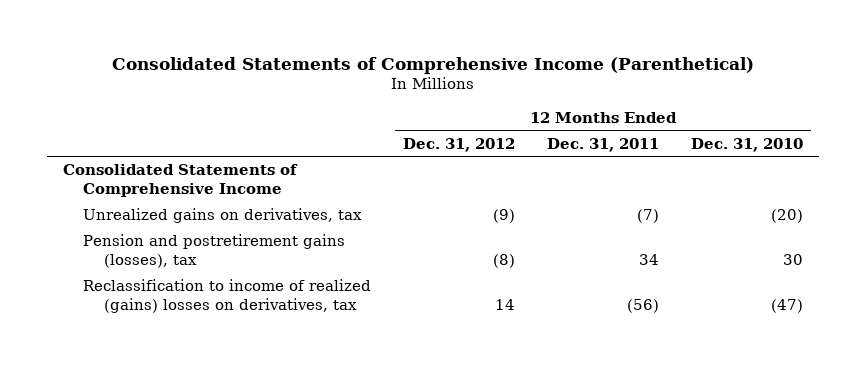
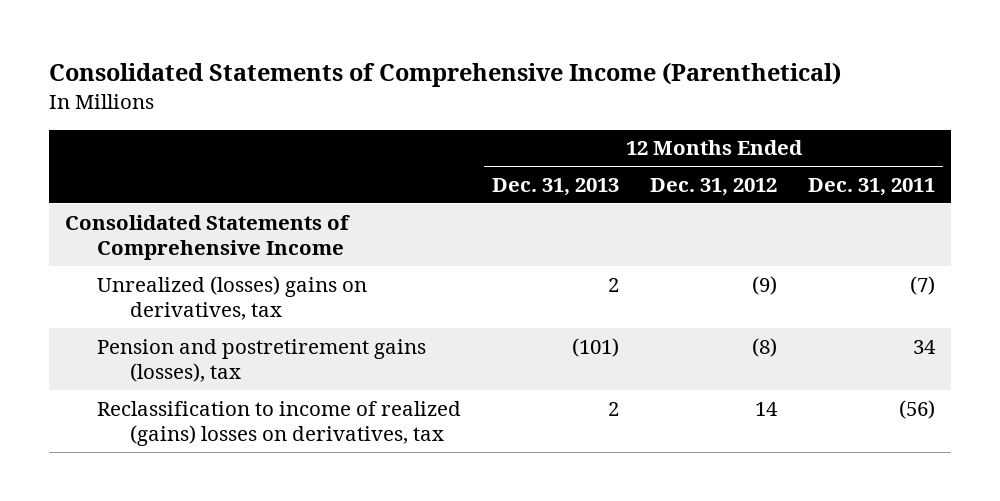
- | 12 Months Ended Dec. 31, 2012 | 12 Months Ended Dec. 31, 2011 | 12 Months Ended Dec. 31, 2010
+ | 12 Months Ended Dec. 31, 2013 | 12 Months Ended Dec. 31, 2012 | 12 Months Ended Dec. 31, 2011
- Unrealized gains on derivatives, tax | (9) | (7) | (20)
+ Unrealized (losses) gains on derivatives, tax | 2 | (9) | (7)

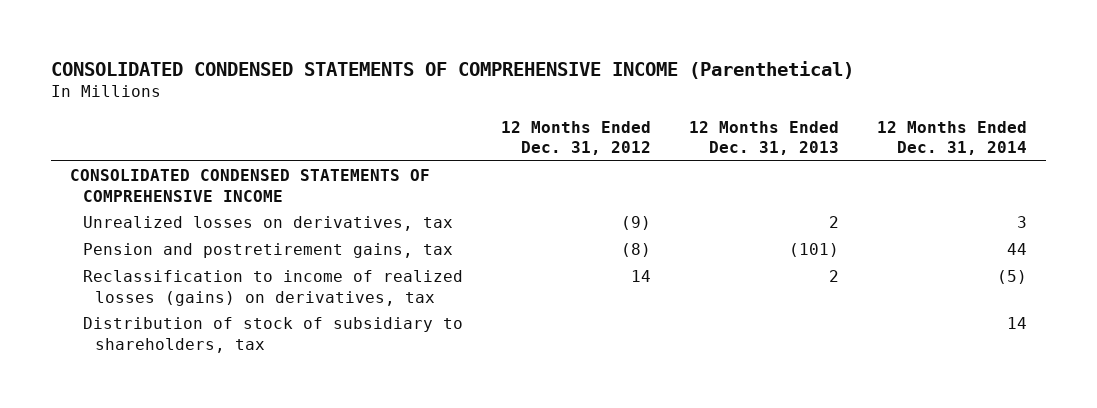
- Consolidated Statements of Comprehensive Income (Parenthetical)
+ CONSOLIDATED CONDENSED STATEMENTS OF COMPREHENSIVE INCOME (Parenthetical)
- | 12 Months Ended Dec. 31, 2013 | 12 Months Ended Dec. 31, 2012 | 12 Months Ended Dec. 31, 2011
+ | 12 Months Ended Dec. 31, 2012 | 12 Months Ended Dec. 31, 2013 | 12 Months Ended Dec. 31, 2014
- Consolidated Statements of Comprehensive Income
- Unrealized (losses) gains on derivatives, tax | 2 | (9) | (7)
- Pension and postretirement gains (losses), tax | (101) | (8) | 34
- Reclassification to income of realized (gains) losses on derivatives, tax | 2 | 14 | (56)
+ CONSOLIDATED CONDENSED STATEMENTS OF COMPREHENSIVE INCOME
+ Unrealized losses on derivatives, tax | (9) | 2 | 3
+ Pension and postretirement gains, tax | (8) | (101) | 44
+ Reclassification to income of realized losses (gains) on derivatives, tax | 14 | 2 | (5)
+ Distribution of stock of subsidiary to shareholders, tax | | | 14

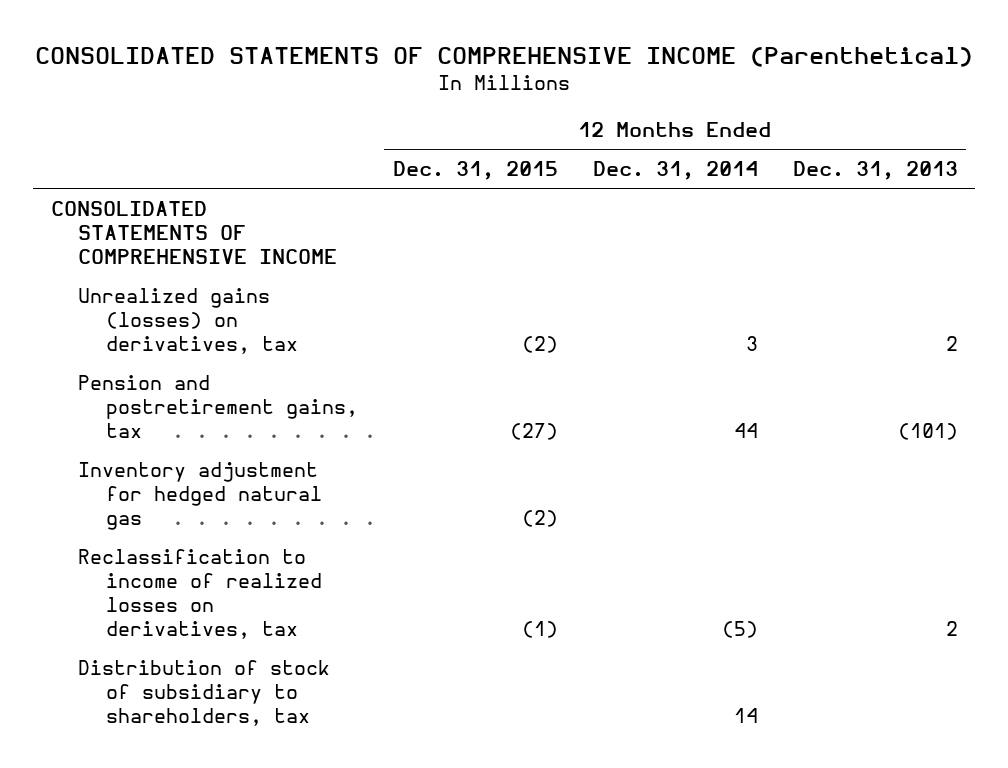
- CONSOLIDATED CONDENSED STATEMENTS OF COMPREHENSIVE INCOME (Parenthetical)
+ CONSOLIDATED STATEMENTS OF COMPREHENSIVE INCOME (Parenthetical)
- | 12 Months Ended Dec. 31, 2012 | 12 Months Ended Dec. 31, 2013 | 12 Months Ended Dec. 31, 2014
+ | 12 Months Ended Dec. 31, 2015 | 12 Months Ended Dec. 31, 2014 | 12 Months Ended Dec. 31, 2013
- CONSOLIDATED CONDENSED STATEMENTS OF COMPREHENSIVE INCOME
- Unrealized losses on derivatives, tax | (9) | 2 | 3
+ CONSOLIDATED STATEMENTS OF COMPREHENSIVE INCOME
+ Unrealized gains (losses) on derivatives, tax | (2) | 3 | 2
- Reclassification to income of realized losses (gains) on derivatives, tax | 14 | 2 | (5)
+ Inventory adjustment for hedged natural gas | (2) | |
+ Reclassification to income of realized losses on derivatives, tax | (1) | (5) | 2

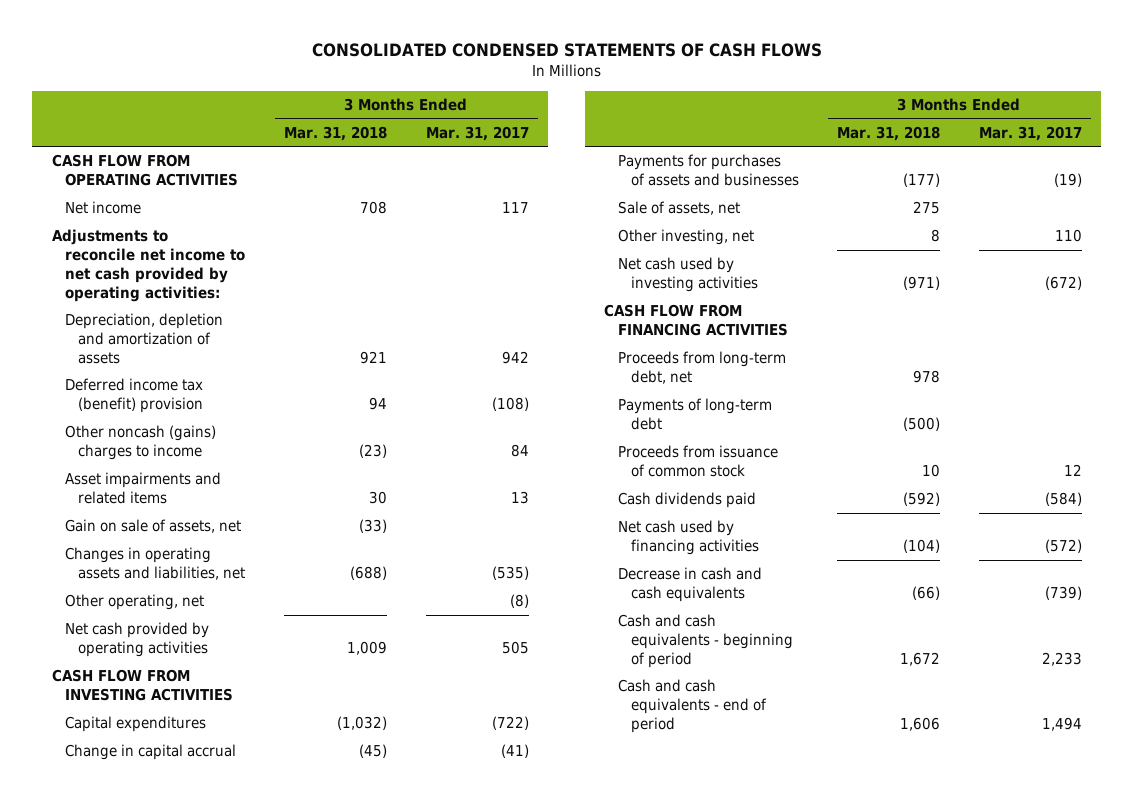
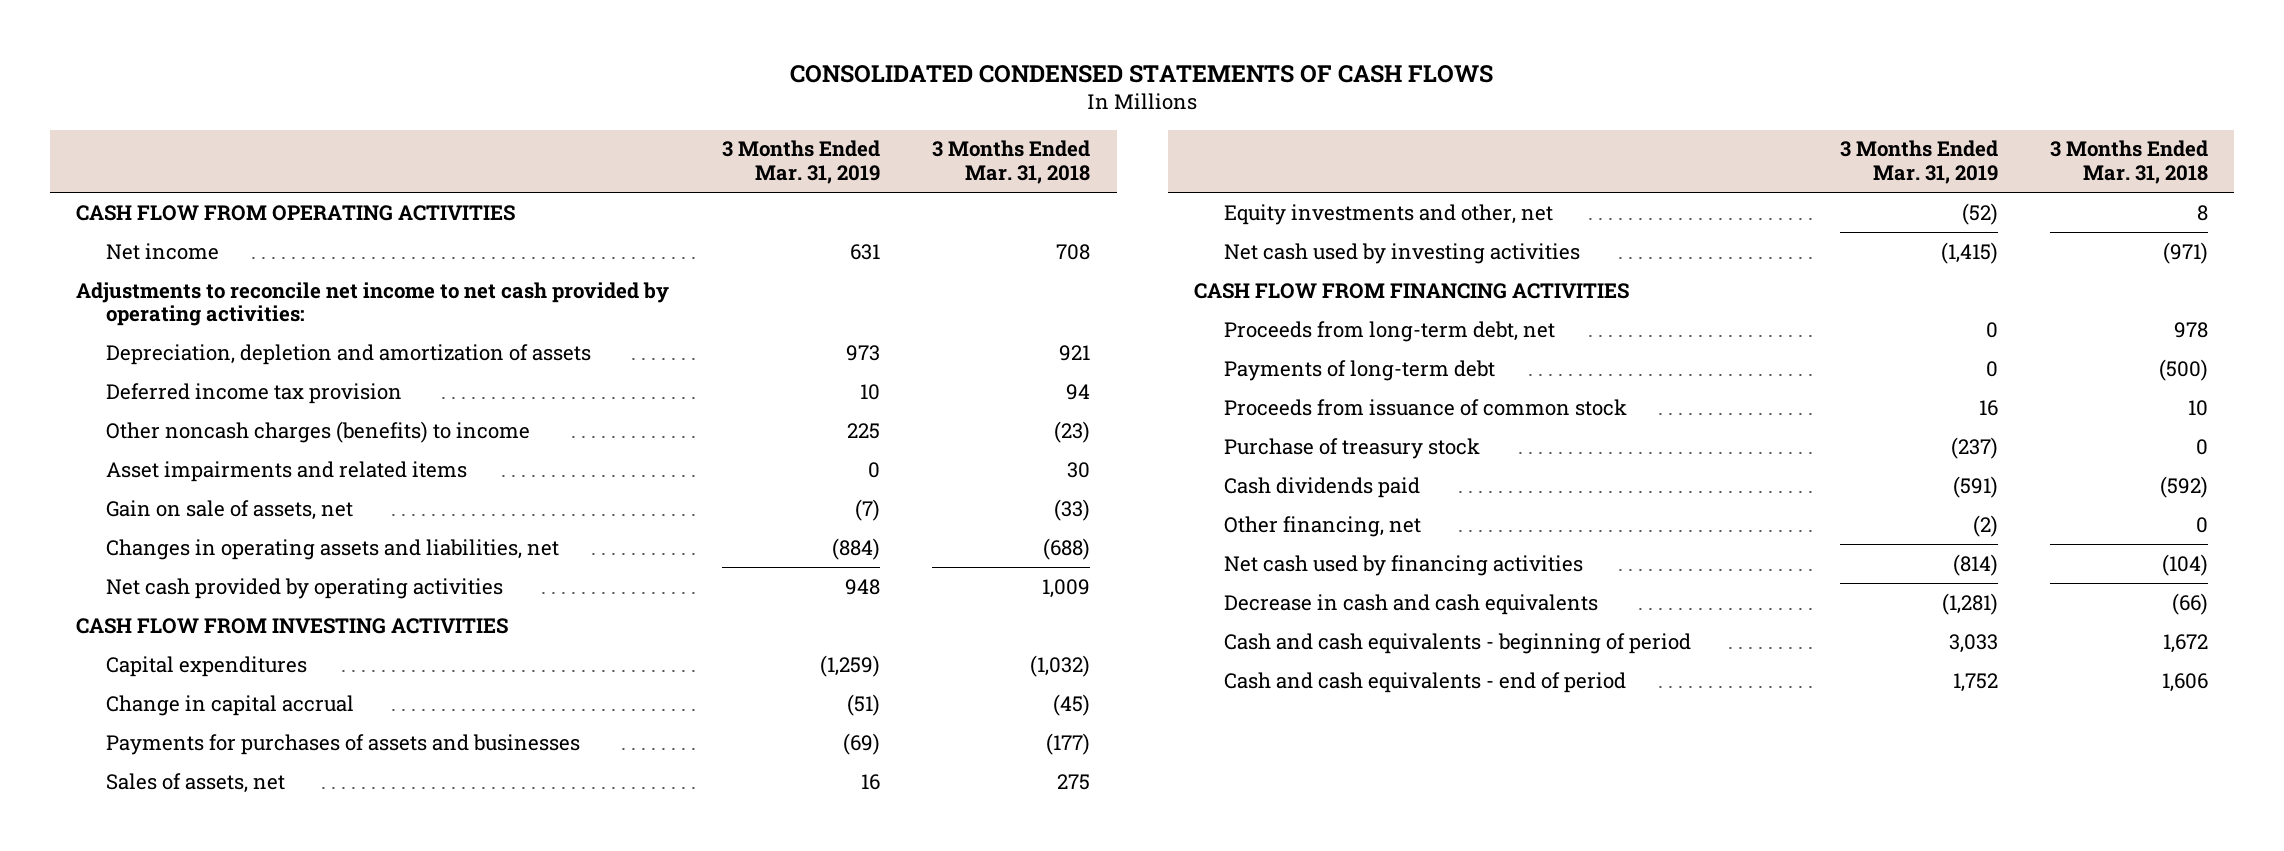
- | 3 Months Ended Mar. 31, 2018 | 3 Months Ended Mar. 31, 2017
+ | 3 Months Ended Mar. 31, 2019 | 3 Months Ended Mar. 31, 2018
- Deferred income tax (benefit) provision | 94 | (108)
- Other noncash (gains) charges to income | (23) | 84
+ Deferred income tax provision | 10 | 94
+ Other noncash charges (benefits) to income | 225 | (23)
- Other operating, net | | (8)
- Sale of assets, net | 275 |
- Other investing, net | 8 | 110
+ Sales of assets, net | 16 | 275
+ Equity investments and other, net | (52) | 8
+ Purchase of treasury stock | (237) | 0
+ Other financing, net | (2) | 0

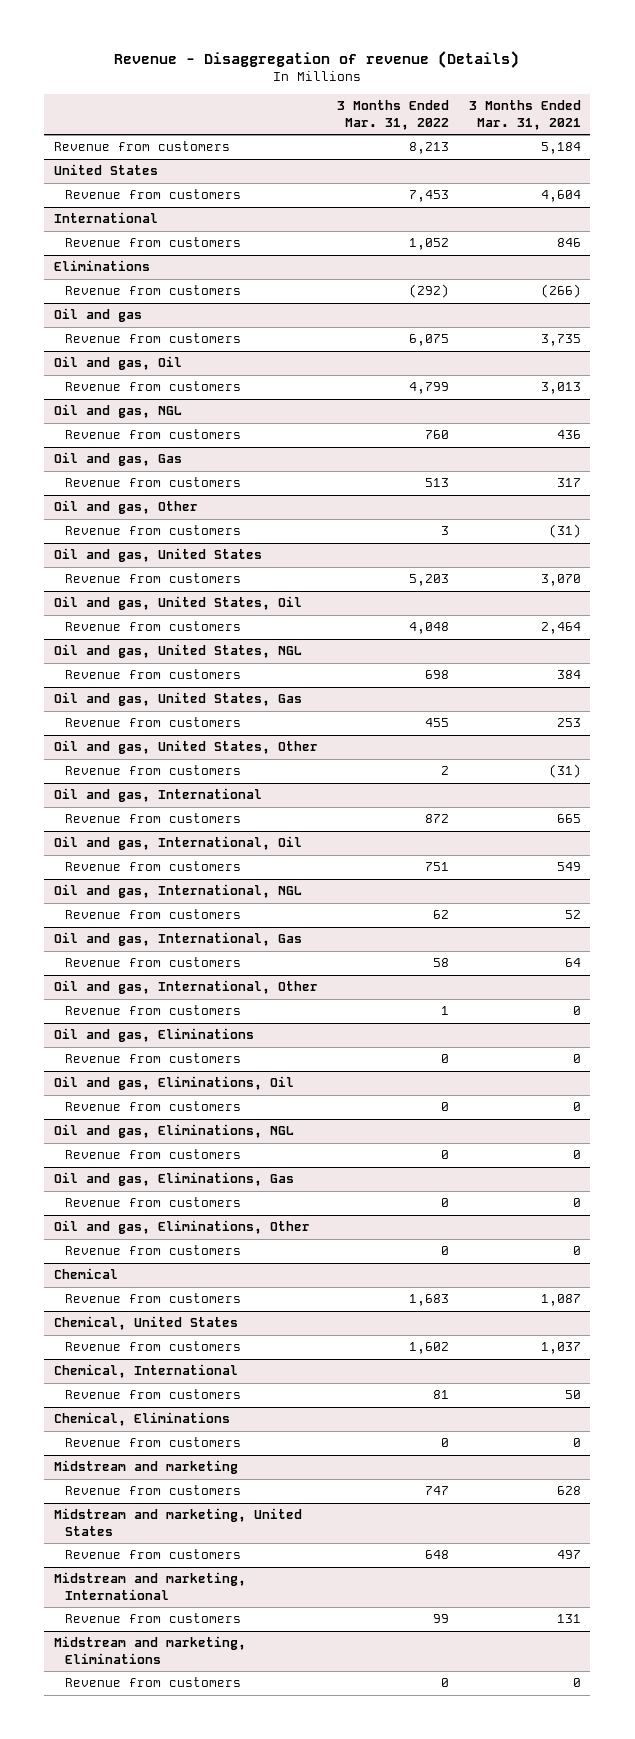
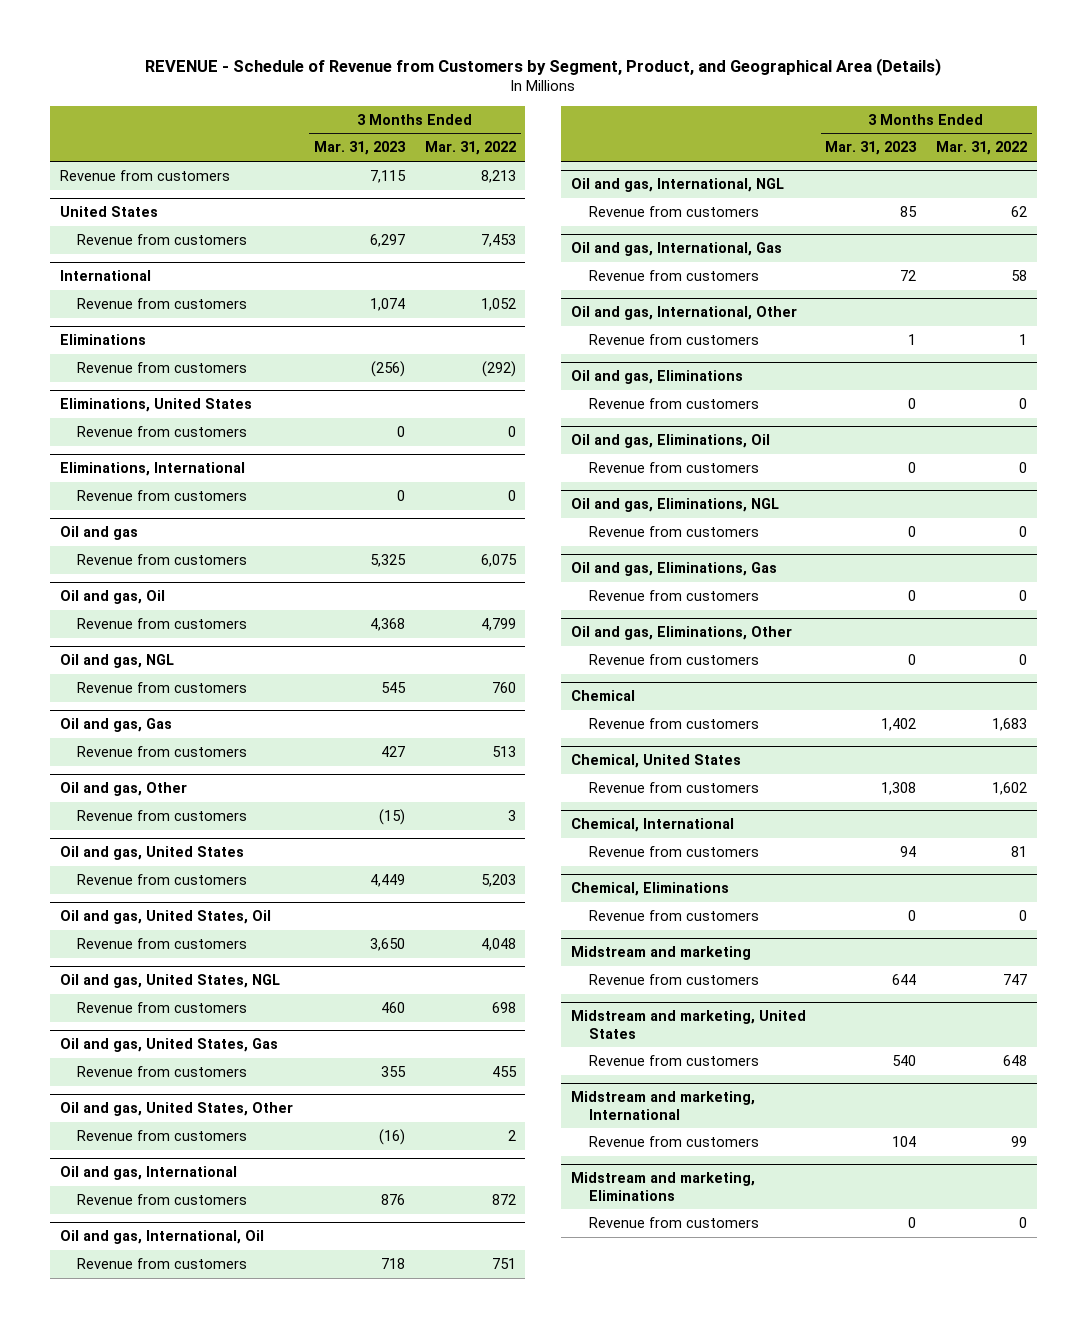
- Revenue - Disaggregation of revenue (Details)
+ REVENUE - Schedule of Revenue from Customers by Segment, Product, and Geographical Area (Details)
- | 3 Months Ended Mar. 31, 2022 | 3 Months Ended Mar. 31, 2021
+ | 3 Months Ended Mar. 31, 2023 | 3 Months Ended Mar. 31, 2022
+ Eliminations, United States
+ Revenue from customers | 0 | 0
+ Eliminations, International
+ Revenue from customers | 0 | 0

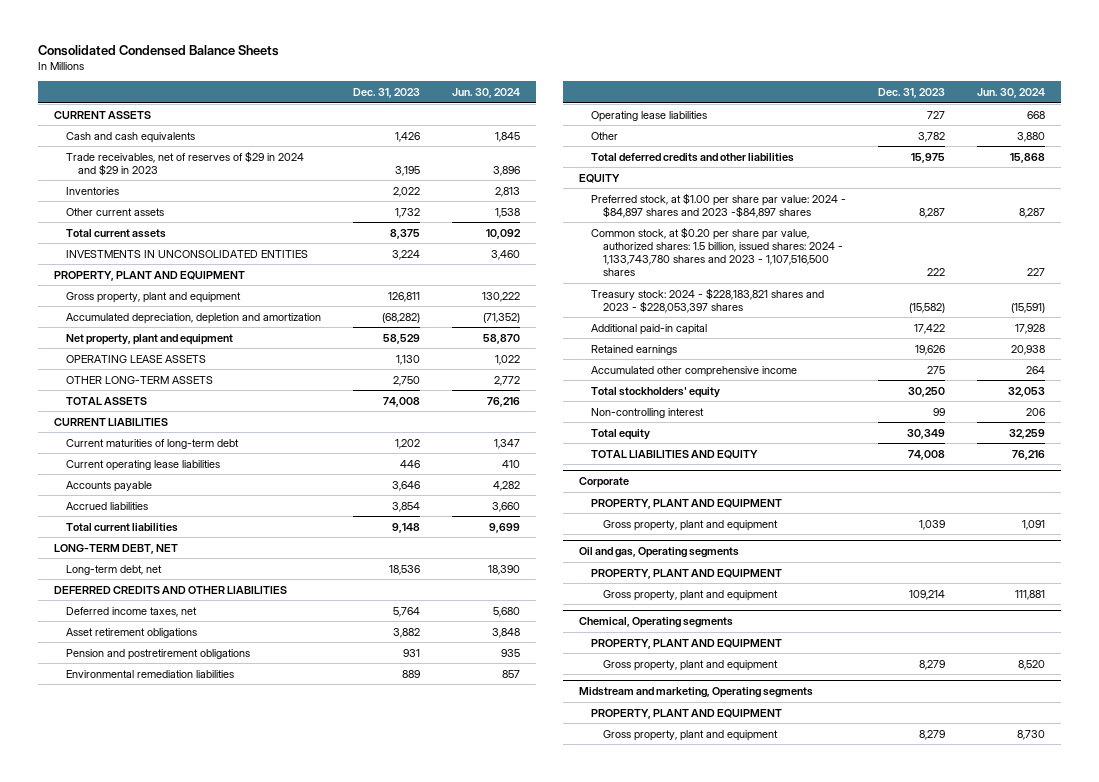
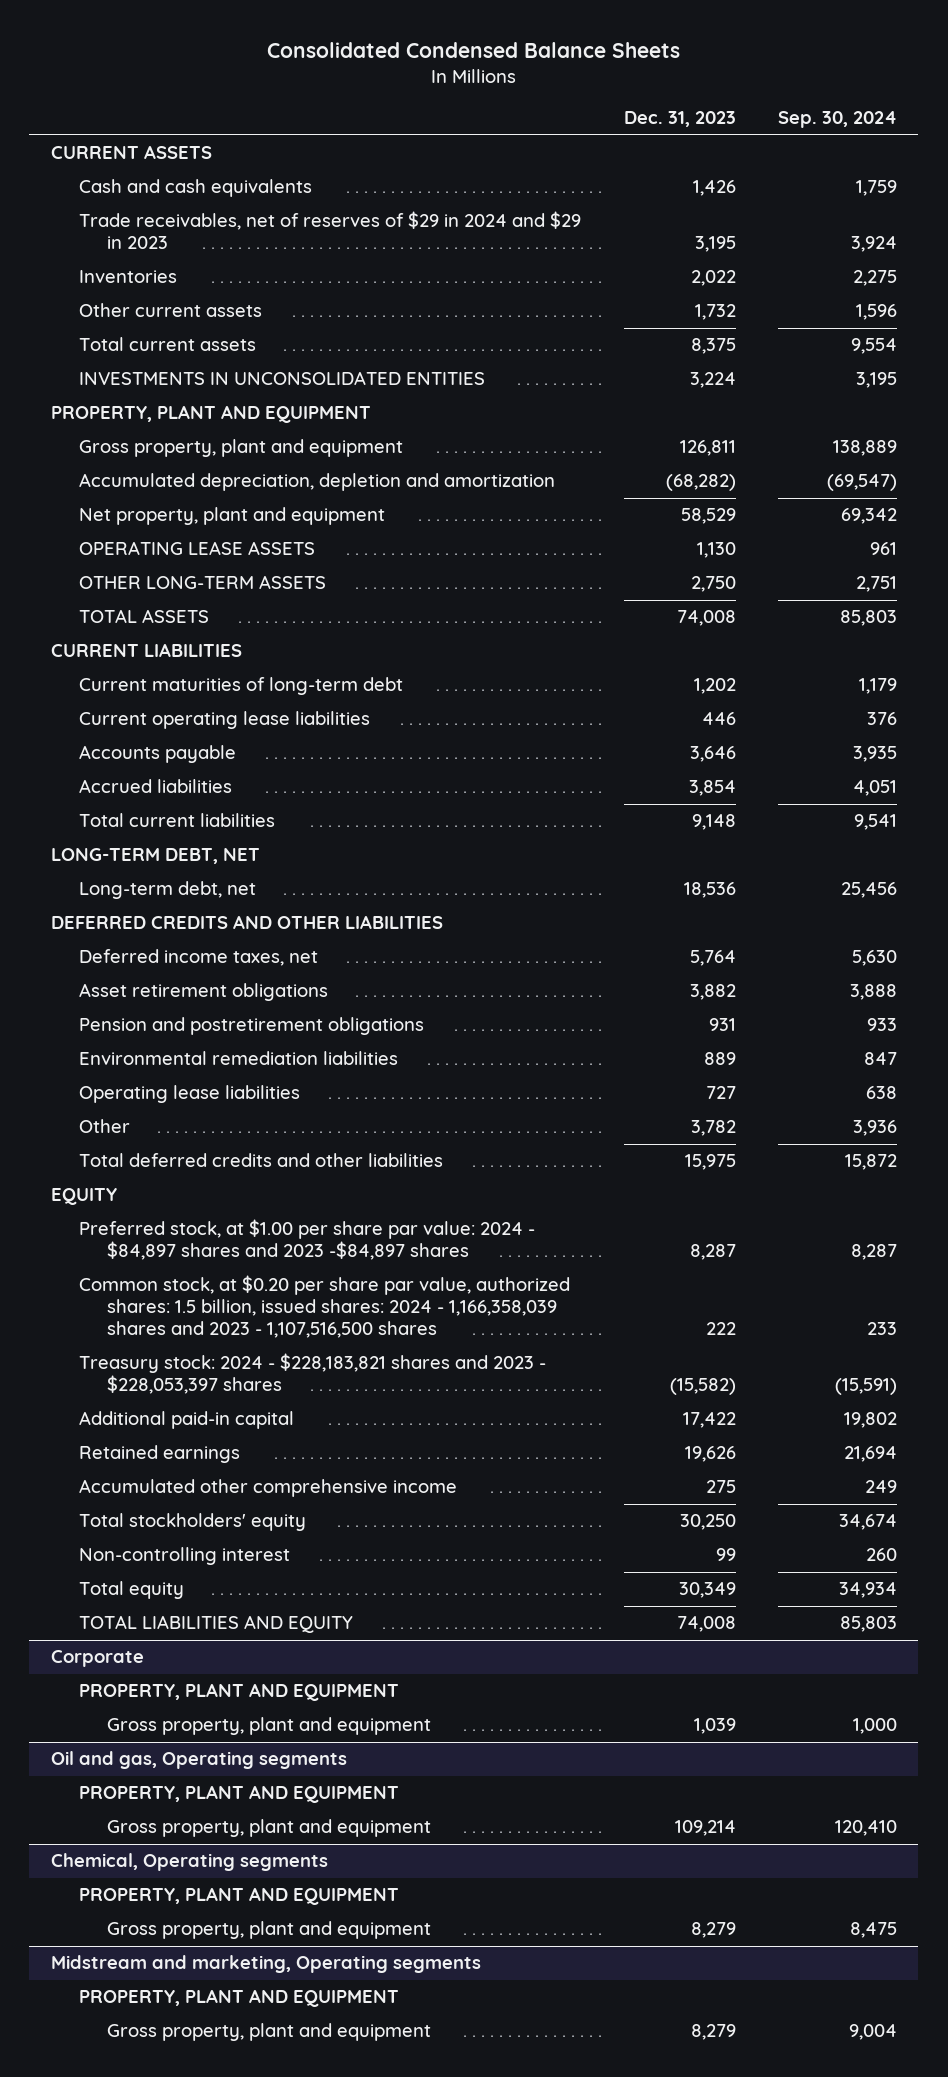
- | Dec. 31, 2023 | Jun. 30, 2024
+ | Dec. 31, 2023 | Sep. 30, 2024
- Common stock, at $0.20 per share par value, authorized shares: 1.5 billion, issued shares: 2024 - 1,133,743,780 shares and 2023 - 1,107,516,500 shares | 222 | 227
+ Common stock, at $0.20 per share par value, authorized shares: 1.5 billion, issued shares: 2024 - 1,166,358,039 shares and 2023 - 1,107,516,500 shares | 222 | 233

